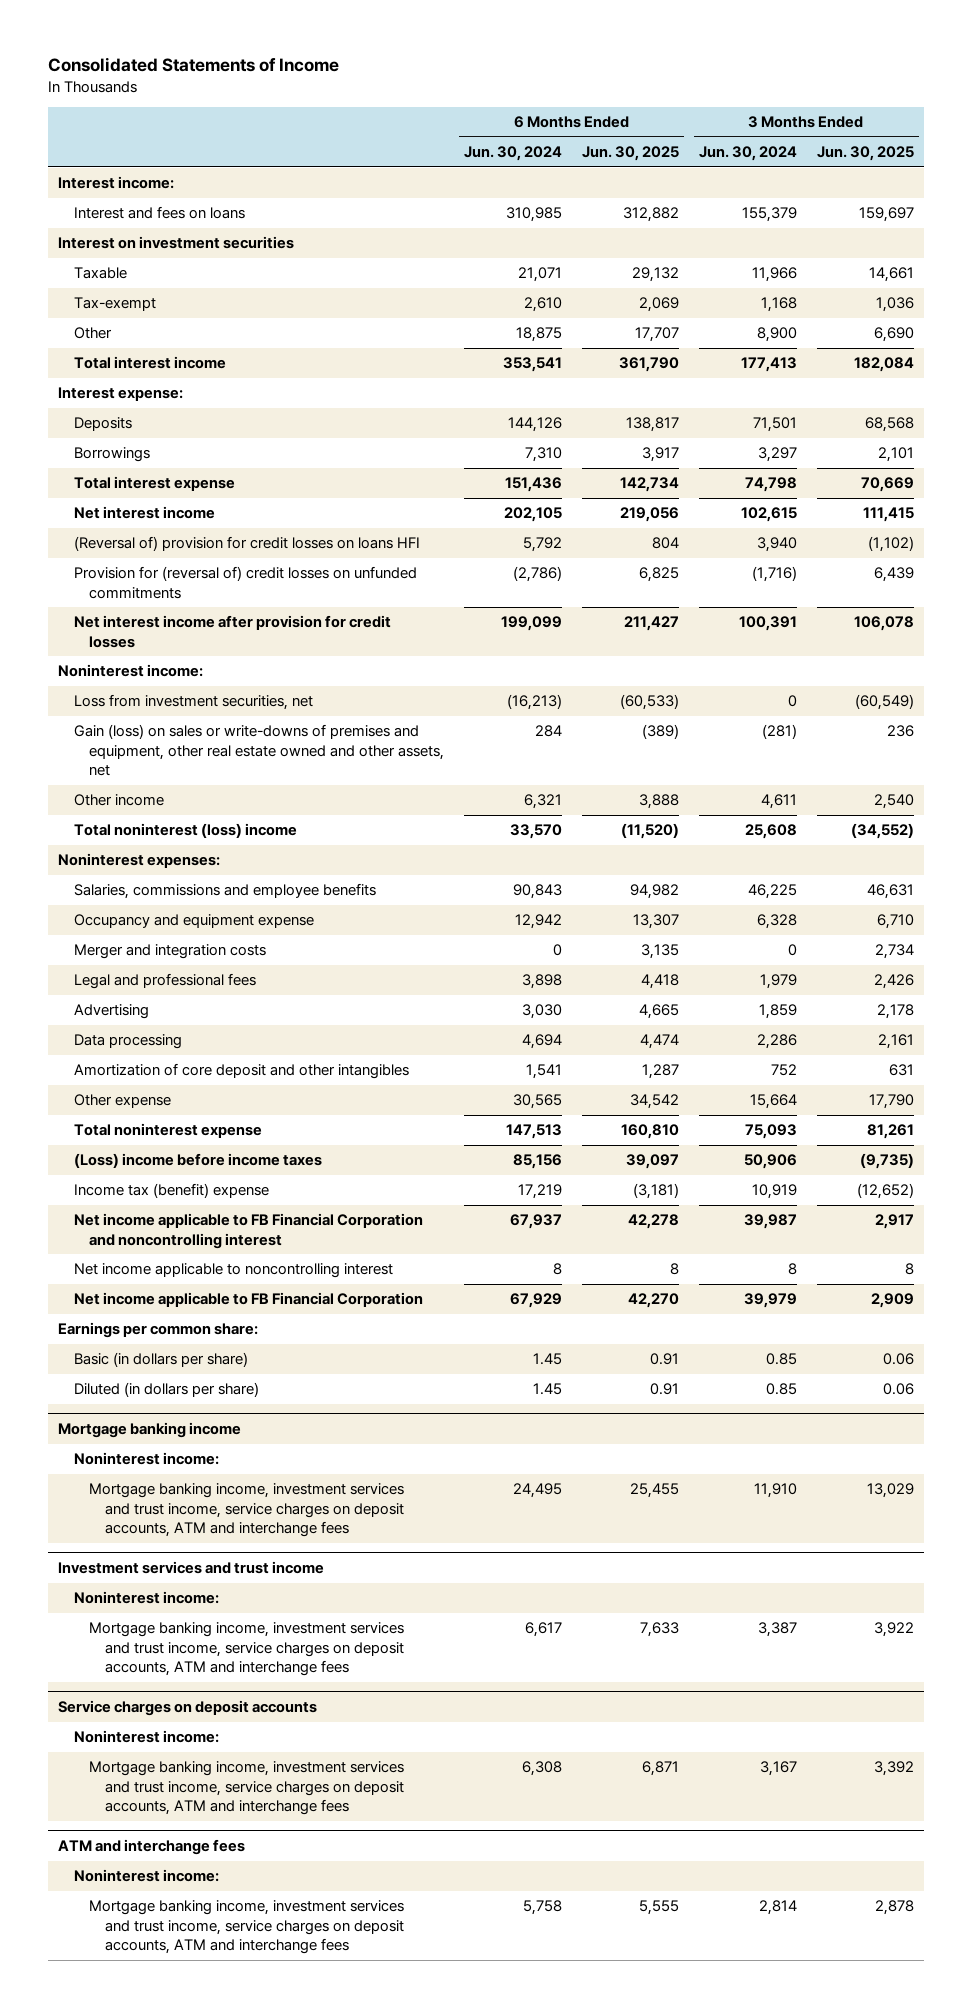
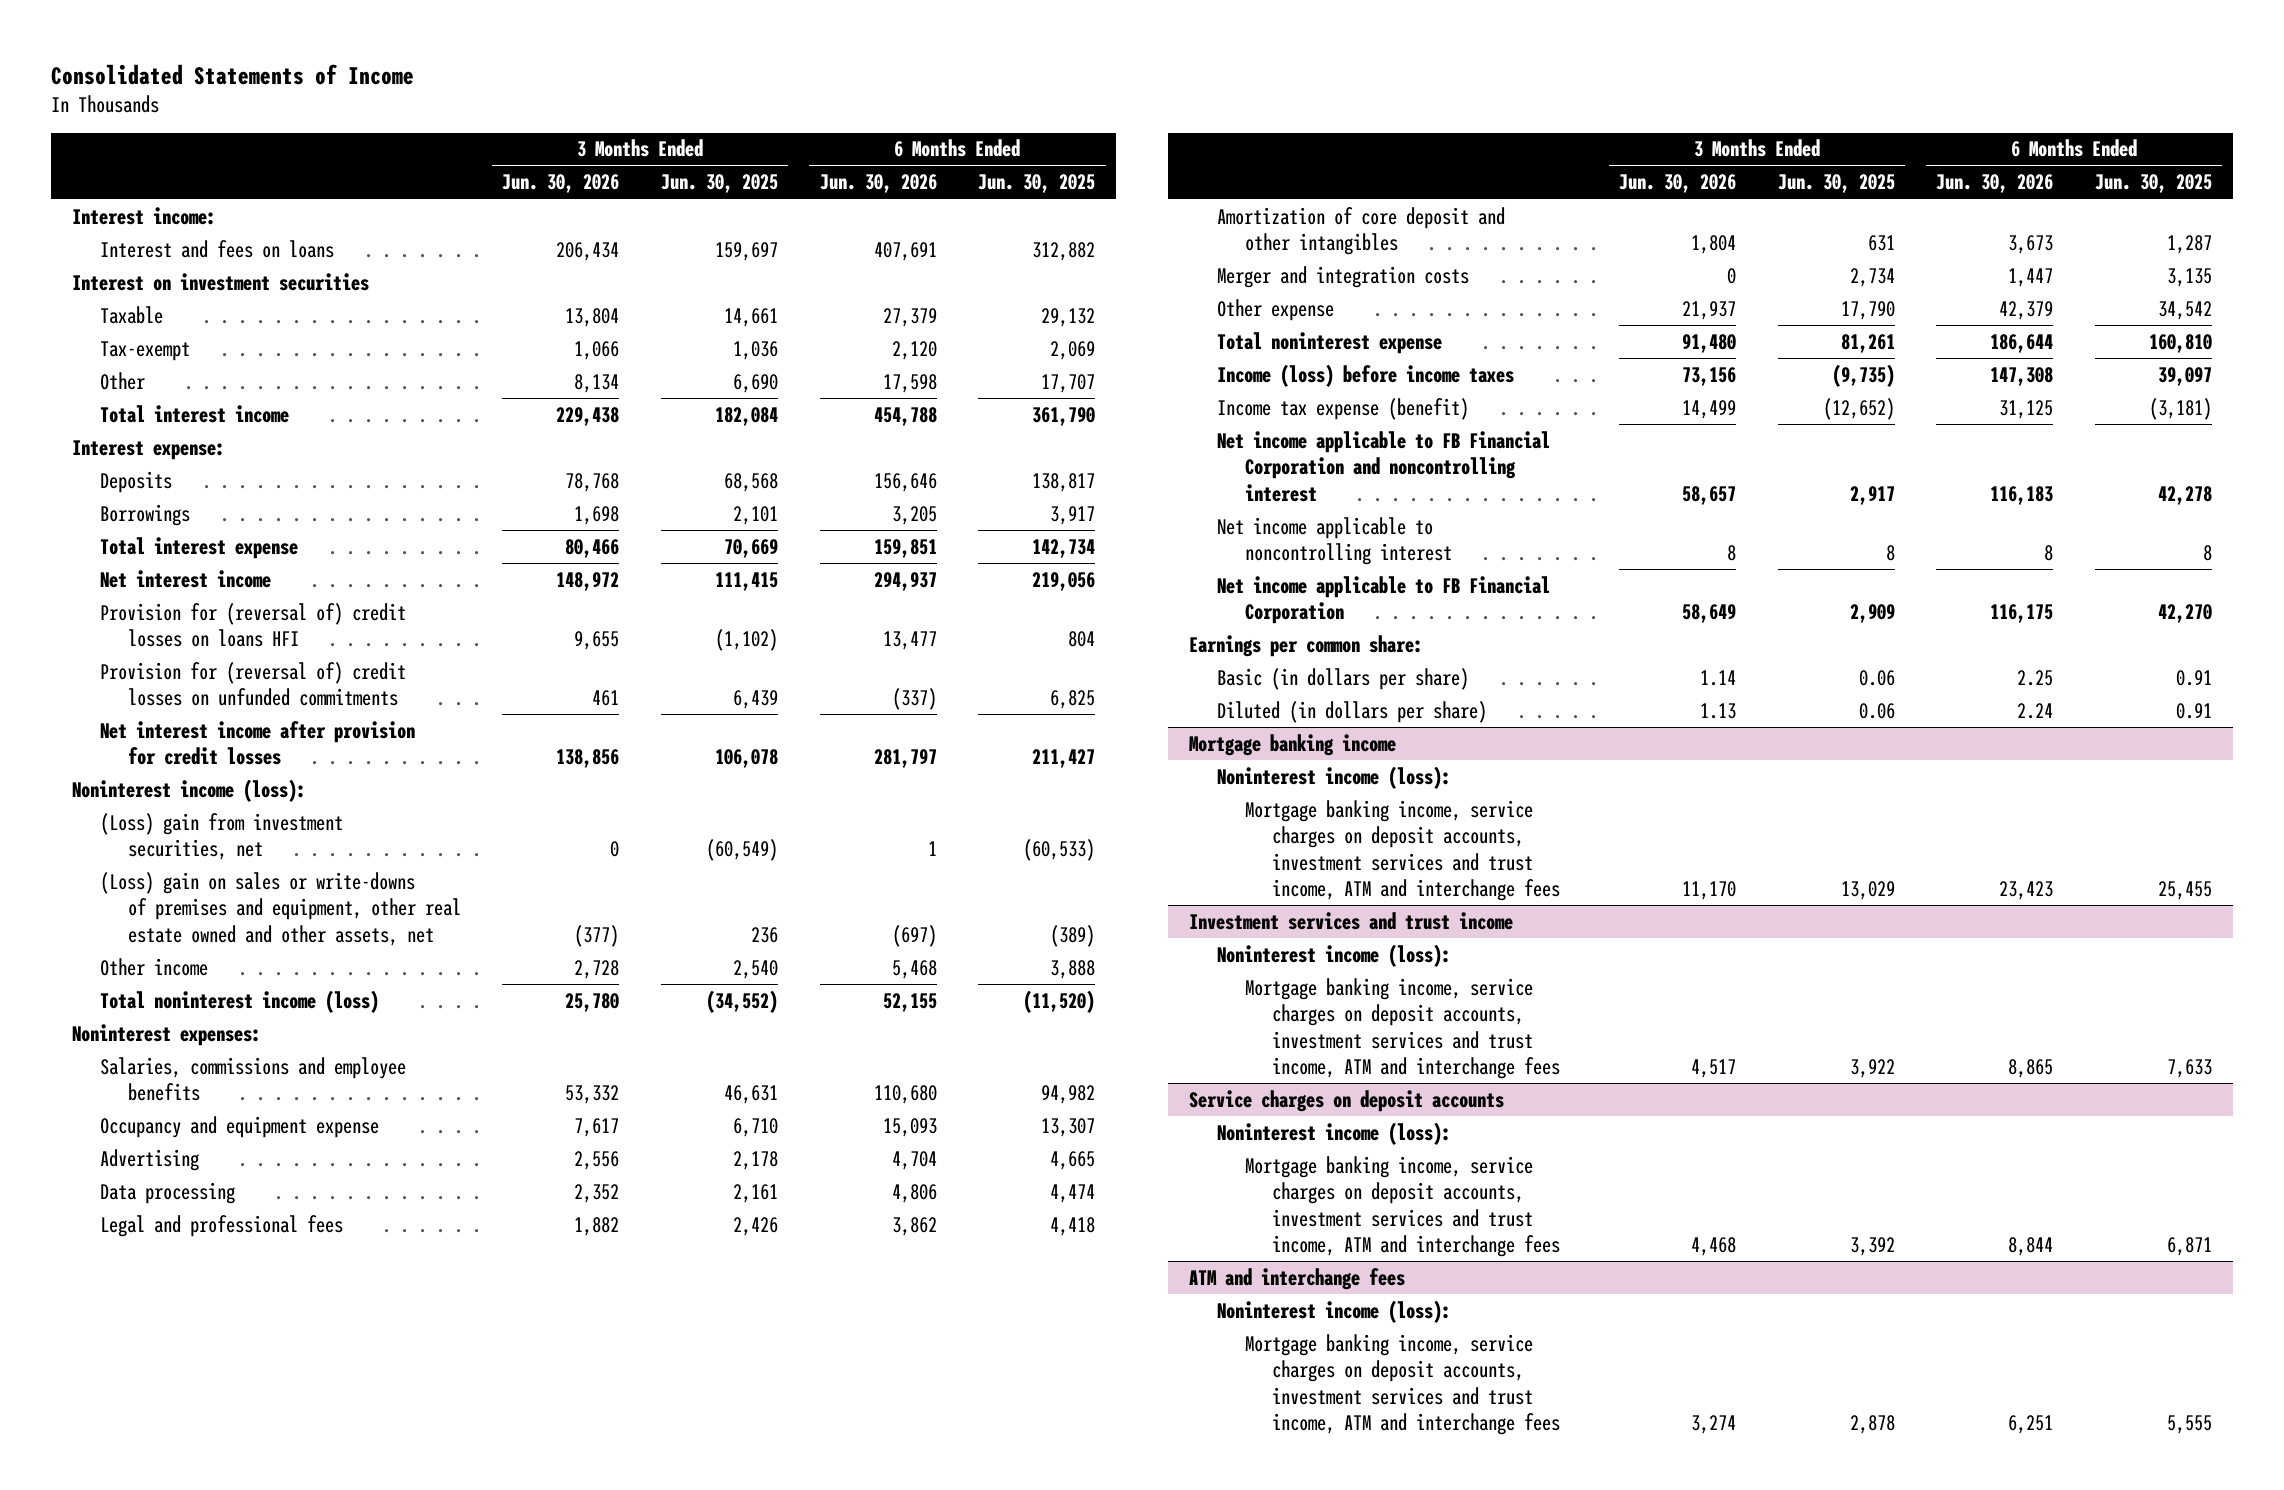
- | 6 Months Ended Jun. 30, 2024 | 6 Months Ended Jun. 30, 2025 | 3 Months Ended Jun. 30, 2024 | 3 Months Ended Jun. 30, 2025
+ | 3 Months Ended Jun. 30, 2026 | 3 Months Ended Jun. 30, 2025 | 6 Months Ended Jun. 30, 2026 | 6 Months Ended Jun. 30, 2025
- (Reversal of) provision for credit losses on loans HFI | 5,792 | 804 | 3,940 | (1,102)
+ Provision for (reversal of) credit losses on loans HFI | 9,655 | (1,102) | 13,477 | 804
- Noninterest income:
- Loss from investment securities, net | (16,213) | (60,533) | 0 | (60,549)
- Gain (loss) on sales or write-downs of premises and equipment, other real estate owned and other assets, net | 284 | (389) | (281) | 236
+ Noninterest income (loss):
+ (Loss) gain from investment securities, net | 0 | (60,549) | 1 | (60,533)
+ (Loss) gain on sales or write-downs of premises and equipment, other real estate owned and other assets, net | (377) | 236 | (697) | (389)
- Total noninterest (loss) income | 33,570 | (11,520) | 25,608 | (34,552)
+ Total noninterest income (loss) | 25,780 | (34,552) | 52,155 | (11,520)
moved down: Legal and professional fees | 1,882 | 2,426 | 3,862 | 4,418
moved down: Merger and integration costs | 0 | 2,734 | 1,447 | 3,135
- (Loss) income before income taxes | 85,156 | 39,097 | 50,906 | (9,735)
- Income tax (benefit) expense | 17,219 | (3,181) | 10,919 | (12,652)
+ Income (loss) before income taxes | 73,156 | (9,735) | 147,308 | 39,097
+ Income tax expense (benefit) | 14,499 | (12,652) | 31,125 | (3,181)
@ Mortgage banking income
- Noninterest income:
- Mortgage banking income, investment services and trust income, service charges on deposit accounts, ATM and interchange fees | 24,495 | 25,455 | 11,910 | 13,029
+ Noninterest income (loss):
+ Mortgage banking income, service charges on deposit accounts, investment services and trust income, ATM and interchange fees | 11,170 | 13,029 | 23,423 | 25,455
@ Investment services and trust income
- Noninterest income:
- Mortgage banking income, investment services and trust income, service charges on deposit accounts, ATM and interchange fees | 6,617 | 7,633 | 3,387 | 3,922
+ Noninterest income (loss):
+ Mortgage banking income, service charges on deposit accounts, investment services and trust income, ATM and interchange fees | 4,517 | 3,922 | 8,865 | 7,633
@ Service charges on deposit accounts
- Noninterest income:
- Mortgage banking income, investment services and trust income, service charges on deposit accounts, ATM and interchange fees | 6,308 | 6,871 | 3,167 | 3,392
+ Noninterest income (loss):
+ Mortgage banking income, service charges on deposit accounts, investment services and trust income, ATM and interchange fees | 4,468 | 3,392 | 8,844 | 6,871
@ ATM and interchange fees
- Noninterest income:
- Mortgage banking income, investment services and trust income, service charges on deposit accounts, ATM and interchange fees | 5,758 | 5,555 | 2,814 | 2,878
+ Noninterest income (loss):
+ Mortgage banking income, service charges on deposit accounts, investment services and trust income, ATM and interchange fees | 3,274 | 2,878 | 6,251 | 5,555

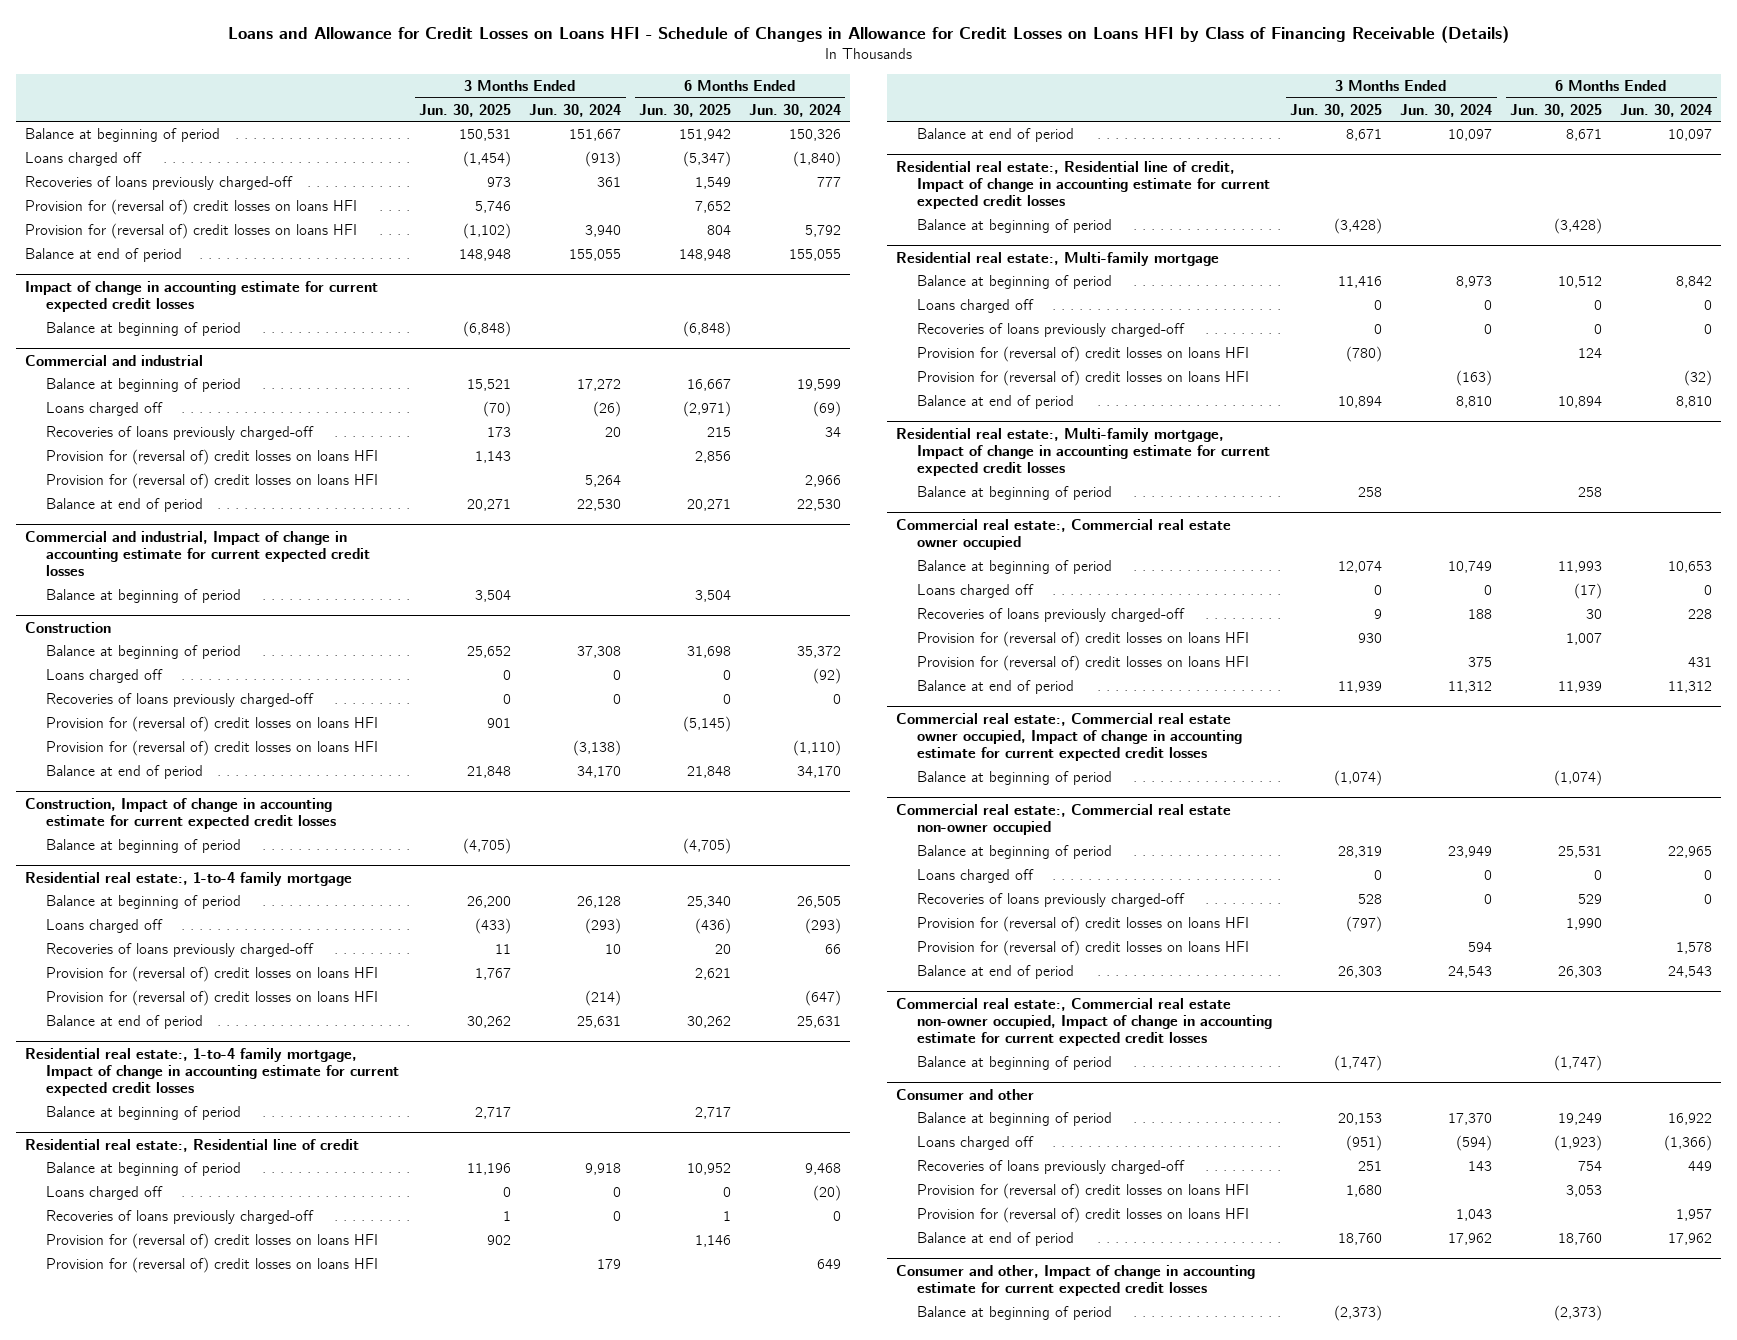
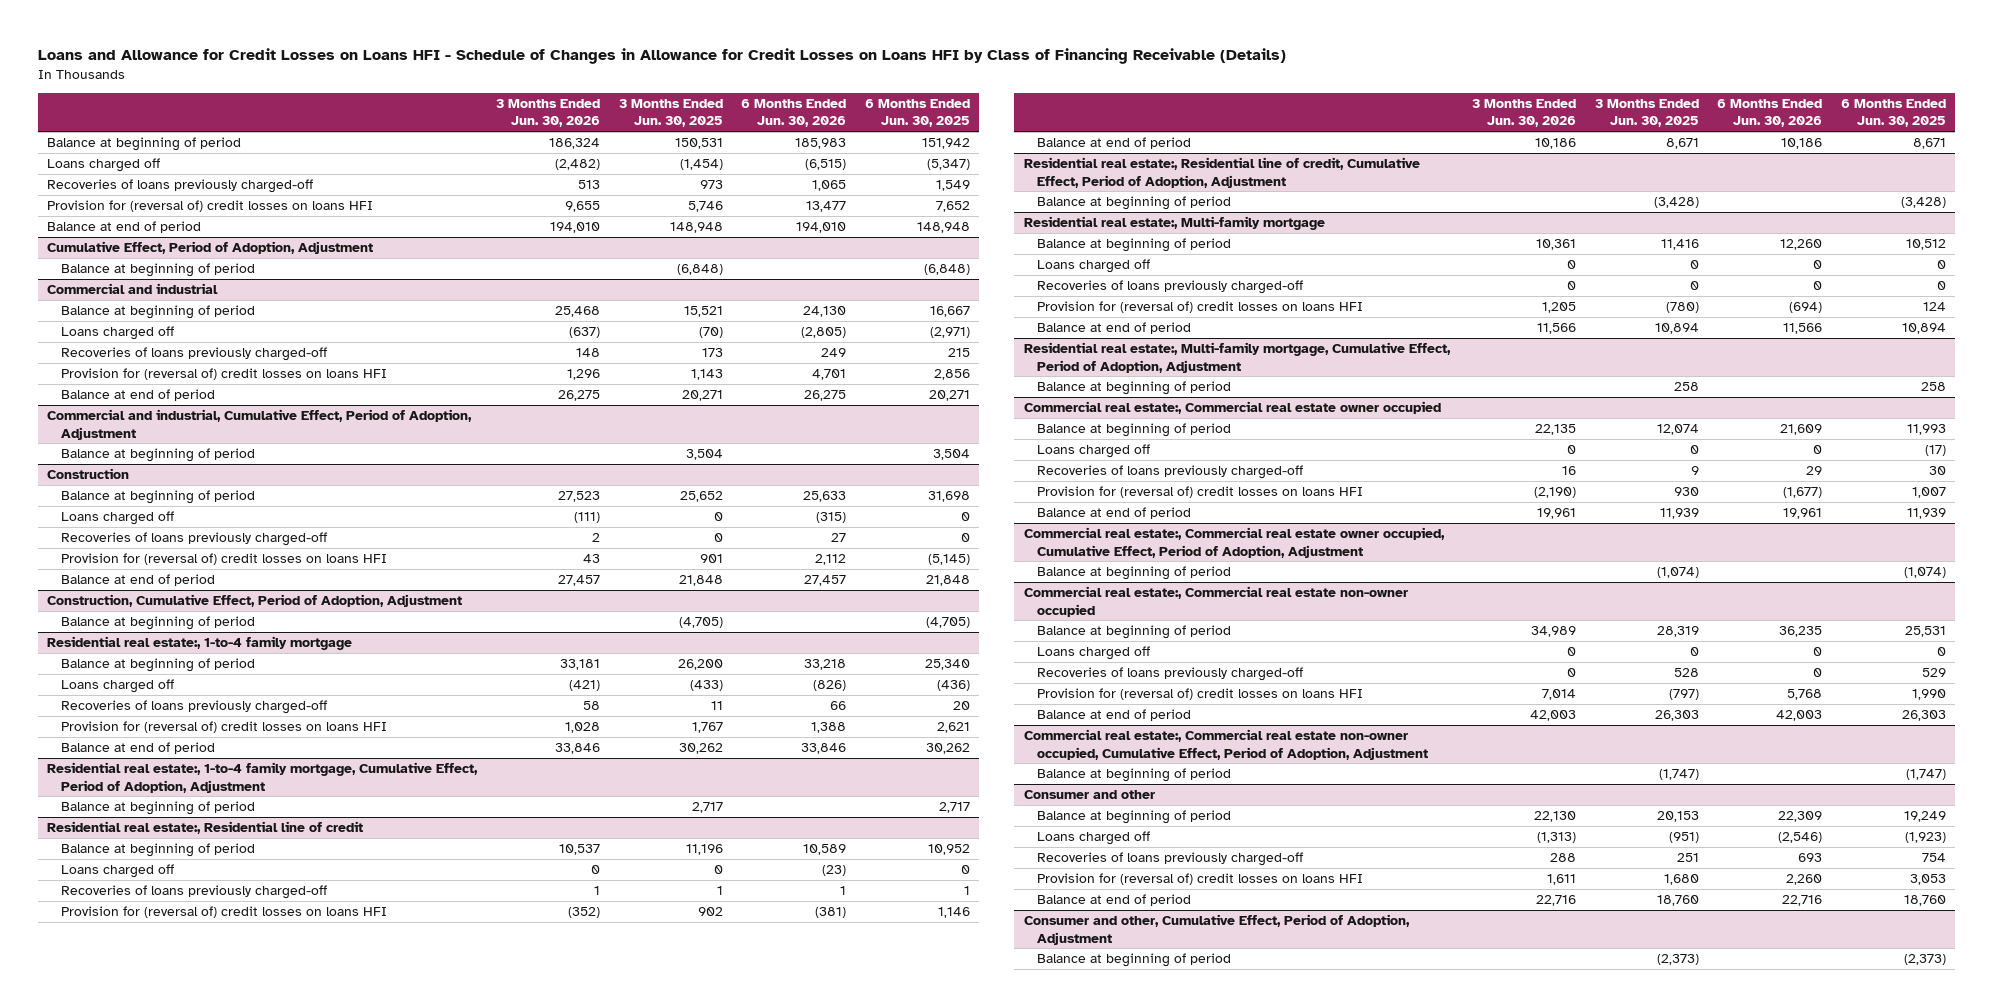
- | 3 Months Ended Jun. 30, 2025 | 3 Months Ended Jun. 30, 2024 | 6 Months Ended Jun. 30, 2025 | 6 Months Ended Jun. 30, 2024
+ | 3 Months Ended Jun. 30, 2026 | 3 Months Ended Jun. 30, 2025 | 6 Months Ended Jun. 30, 2026 | 6 Months Ended Jun. 30, 2025
- Provision for (reversal of) credit losses on loans HFI | (1,102) | 3,940 | 804 | 5,792
- Impact of change in accounting estimate for current expected credit losses
+ Cumulative Effect, Period of Adoption, Adjustment
@ Commercial and industrial
- Provision for (reversal of) credit losses on loans HFI | | 5,264 | | 2,966
- Commercial and industrial, Impact of change in accounting estimate for current expected credit losses
+ Commercial and industrial, Cumulative Effect, Period of Adoption, Adjustment
@ Construction
- Provision for (reversal of) credit losses on loans HFI | | (3,138) | | (1,110)
- Construction, Impact of change in accounting estimate for current expected credit losses
+ Construction, Cumulative Effect, Period of Adoption, Adjustment
@ Residential real estate:, 1-to-4 family mortgage
- Provision for (reversal of) credit losses on loans HFI | | (214) | | (647)
- Residential real estate:, 1-to-4 family mortgage, Impact of change in accounting estimate for current expected credit losses
+ Residential real estate:, 1-to-4 family mortgage, Cumulative Effect, Period of Adoption, Adjustment
@ Residential real estate:, Residential line of credit
- Provision for (reversal of) credit losses on loans HFI | | 179 | | 649
- Residential real estate:, Residential line of credit, Impact of change in accounting estimate for current expected credit losses
+ Residential real estate:, Residential line of credit, Cumulative Effect, Period of Adoption, Adjustment
@ Residential real estate:, Multi-family mortgage
- Provision for (reversal of) credit losses on loans HFI | | (163) | | (32)
- Residential real estate:, Multi-family mortgage, Impact of change in accounting estimate for current expected credit losses
+ Residential real estate:, Multi-family mortgage, Cumulative Effect, Period of Adoption, Adjustment
@ Commercial real estate:, Commercial real estate owner occupied
- Provision for (reversal of) credit losses on loans HFI | | 375 | | 431
- Commercial real estate:, Commercial real estate owner occupied, Impact of change in accounting estimate for current expected credit losses
+ Commercial real estate:, Commercial real estate owner occupied, Cumulative Effect, Period of Adoption, Adjustment
@ Commercial real estate:, Commercial real estate non-owner occupied
- Provision for (reversal of) credit losses on loans HFI | | 594 | | 1,578
- Commercial real estate:, Commercial real estate non-owner occupied, Impact of change in accounting estimate for current expected credit losses
+ Commercial real estate:, Commercial real estate non-owner occupied, Cumulative Effect, Period of Adoption, Adjustment
@ Consumer and other
- Provision for (reversal of) credit losses on loans HFI | | 1,043 | | 1,957
- Consumer and other, Impact of change in accounting estimate for current expected credit losses
+ Consumer and other, Cumulative Effect, Period of Adoption, Adjustment

